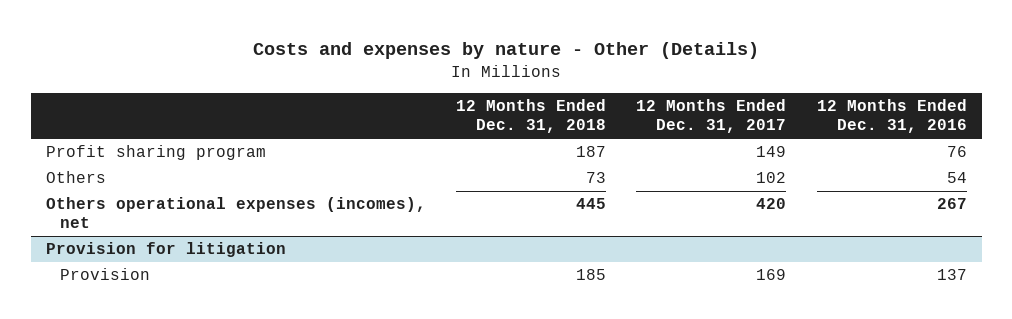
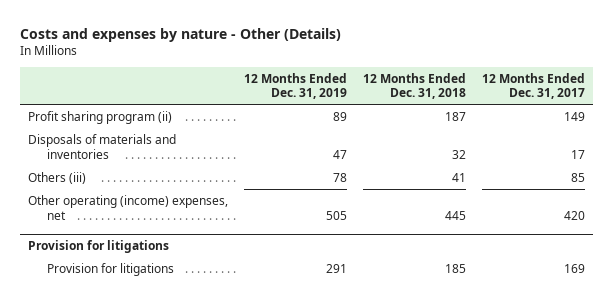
- | 12 Months Ended Dec. 31, 2018 | 12 Months Ended Dec. 31, 2017 | 12 Months Ended Dec. 31, 2016
+ | 12 Months Ended Dec. 31, 2019 | 12 Months Ended Dec. 31, 2018 | 12 Months Ended Dec. 31, 2017
- Profit sharing program | 187 | 149 | 76
- Others | 73 | 102 | 54
- Others operational expenses (incomes), net | 445 | 420 | 267
- Provision for litigation
- Provision | 185 | 169 | 137
+ Profit sharing program (ii) | 89 | 187 | 149
+ Disposals of materials and inventories | 47 | 32 | 17
+ Others (iii) | 78 | 41 | 85
+ Other operating (income) expenses, net | 505 | 445 | 420
+ Provision for litigations
+ Provision for litigations | 291 | 185 | 169

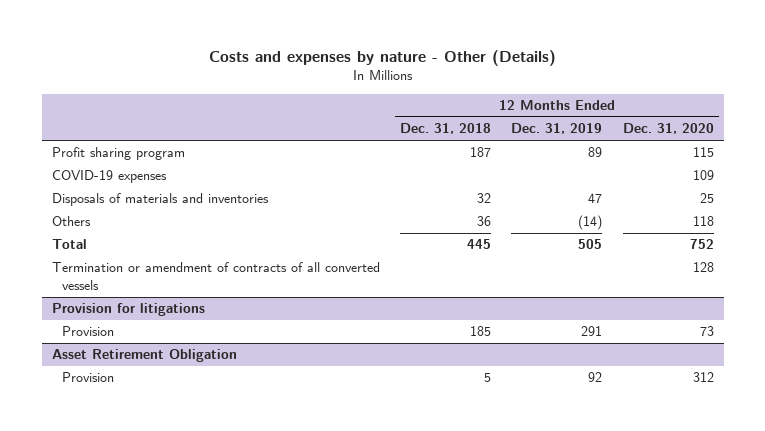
- | 12 Months Ended Dec. 31, 2019 | 12 Months Ended Dec. 31, 2018 | 12 Months Ended Dec. 31, 2017
+ | 12 Months Ended Dec. 31, 2018 | 12 Months Ended Dec. 31, 2019 | 12 Months Ended Dec. 31, 2020
- Profit sharing program (ii) | 89 | 187 | 149
+ Profit sharing program | 187 | 89 | 115
+ COVID-19 expenses | | | 109
- Others (iii) | 78 | 41 | 85
- Other operating (income) expenses, net | 505 | 445 | 420
+ Others | 36 | (14) | 118
+ Total | 445 | 505 | 752
+ Termination or amendment of contracts of all converted vessels | | | 128
@ Provision for litigations
- Provision for litigations | 291 | 185 | 169
+ Provision | 185 | 291 | 73
+ Asset Retirement Obligation
+ Provision | 5 | 92 | 312

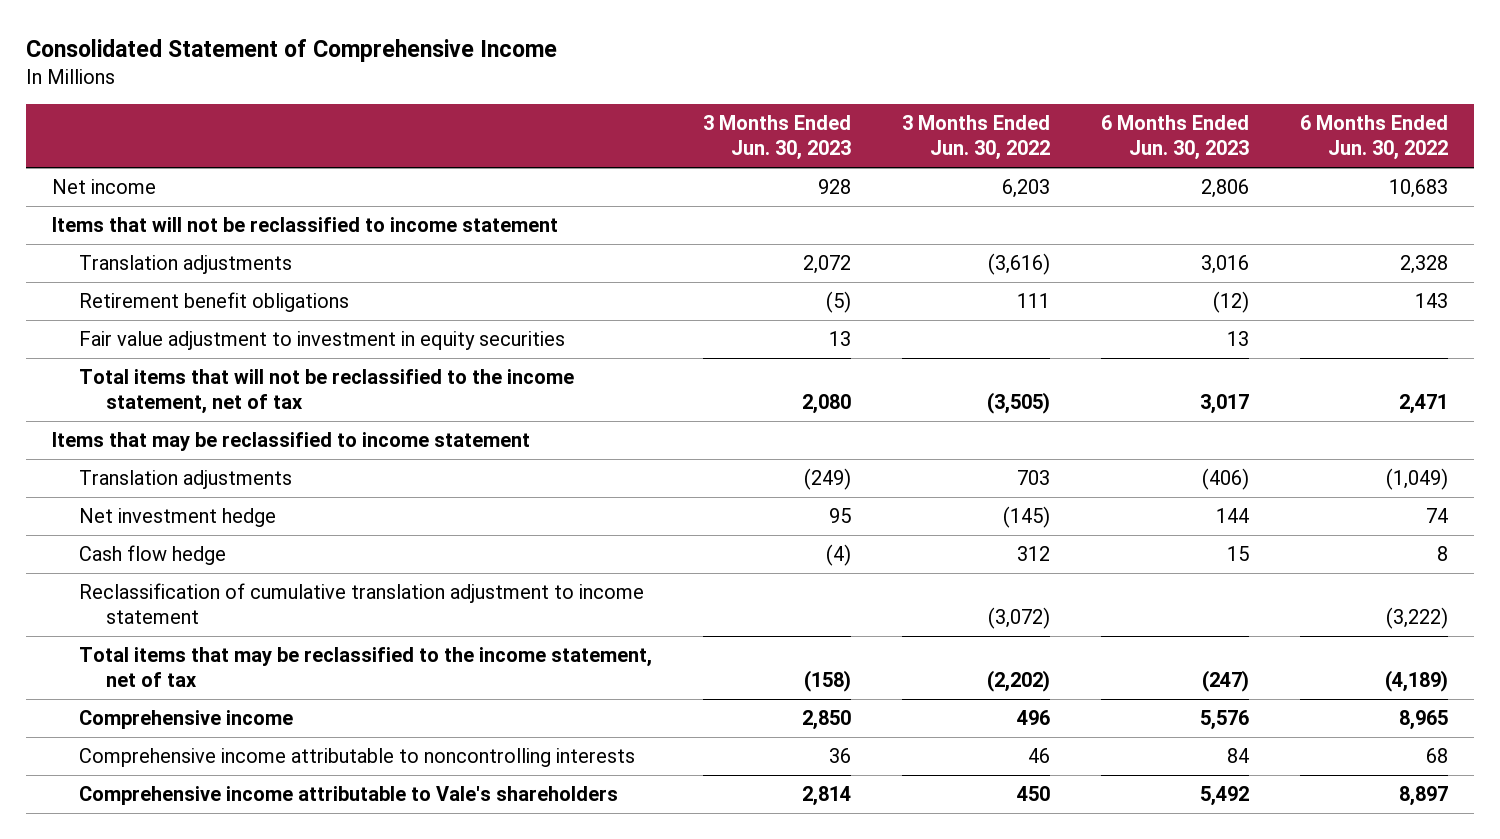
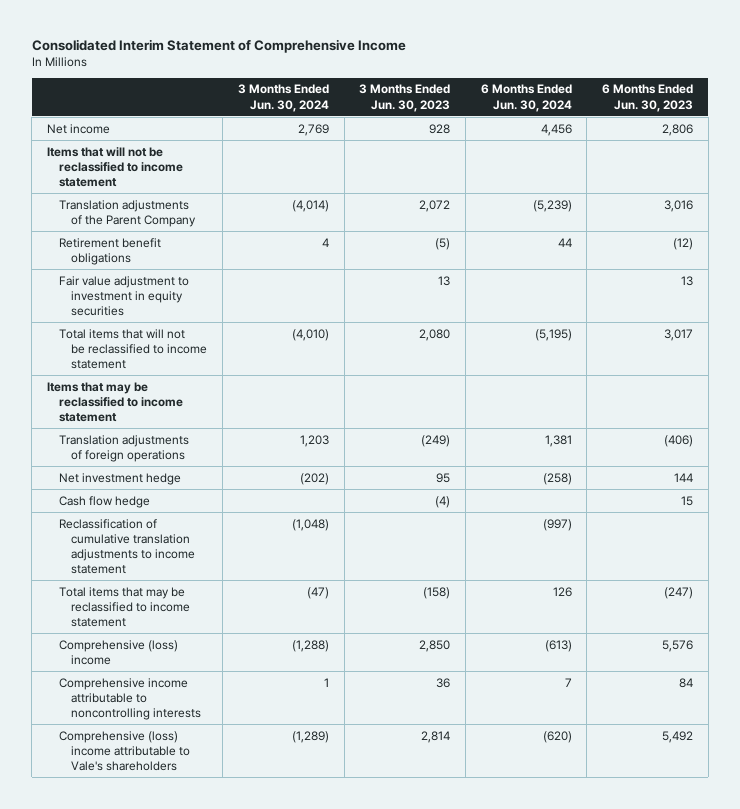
- Consolidated Statement of Comprehensive Income
+ Consolidated Interim Statement of Comprehensive Income
- | 3 Months Ended Jun. 30, 2023 | 3 Months Ended Jun. 30, 2022 | 6 Months Ended Jun. 30, 2023 | 6 Months Ended Jun. 30, 2022
+ | 3 Months Ended Jun. 30, 2024 | 3 Months Ended Jun. 30, 2023 | 6 Months Ended Jun. 30, 2024 | 6 Months Ended Jun. 30, 2023
- Translation adjustments | 2,072 | (3,616) | 3,016 | 2,328
+ Translation adjustments of the Parent Company | (4,014) | 2,072 | (5,239) | 3,016
- Total items that will not be reclassified to the income statement, net of tax | 2,080 | (3,505) | 3,017 | 2,471
+ Total items that will not be reclassified to income statement | (4,010) | 2,080 | (5,195) | 3,017
- Translation adjustments | (249) | 703 | (406) | (1,049)
+ Translation adjustments of foreign operations | 1,203 | (249) | 1,381 | (406)
- Reclassification of cumulative translation adjustment to income statement | | (3,072) | | (3,222)
- Total items that may be reclassified to the income statement, net of tax | (158) | (2,202) | (247) | (4,189)
- Comprehensive income | 2,850 | 496 | 5,576 | 8,965
+ Reclassification of cumulative translation adjustments to income statement | (1,048) | | (997) |
+ Total items that may be reclassified to income statement | (47) | (158) | 126 | (247)
+ Comprehensive (loss) income | (1,288) | 2,850 | (613) | 5,576
- Comprehensive income attributable to Vale's shareholders | 2,814 | 450 | 5,492 | 8,897
+ Comprehensive (loss) income attributable to Vale's shareholders | (1,289) | 2,814 | (620) | 5,492

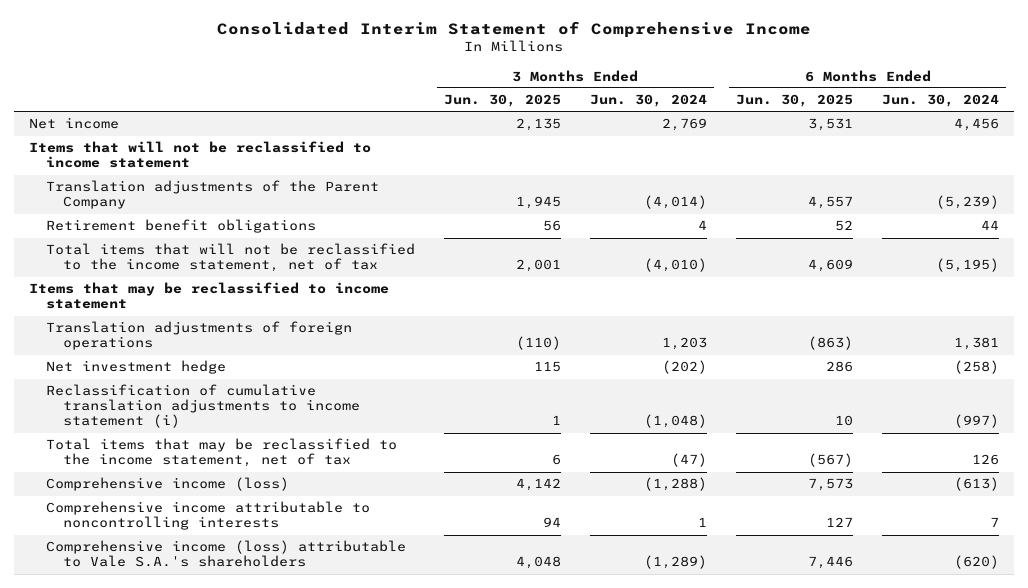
- | 3 Months Ended Jun. 30, 2024 | 3 Months Ended Jun. 30, 2023 | 6 Months Ended Jun. 30, 2024 | 6 Months Ended Jun. 30, 2023
+ | 3 Months Ended Jun. 30, 2025 | 3 Months Ended Jun. 30, 2024 | 6 Months Ended Jun. 30, 2025 | 6 Months Ended Jun. 30, 2024
- Fair value adjustment to investment in equity securities | | 13 | | 13
- Total items that will not be reclassified to income statement | (4,010) | 2,080 | (5,195) | 3,017
+ Total items that will not be reclassified to the income statement, net of tax | 2,001 | (4,010) | 4,609 | (5,195)
- Cash flow hedge | | (4) | | 15
- Reclassification of cumulative translation adjustments to income statement | (1,048) | | (997) |
- Total items that may be reclassified to income statement | (47) | (158) | 126 | (247)
- Comprehensive (loss) income | (1,288) | 2,850 | (613) | 5,576
+ Reclassification of cumulative translation adjustments to income statement (i) | 1 | (1,048) | 10 | (997)
+ Total items that may be reclassified to the income statement, net of tax | 6 | (47) | (567) | 126
+ Comprehensive income (loss) | 4,142 | (1,288) | 7,573 | (613)
- Comprehensive (loss) income attributable to Vale's shareholders | (1,289) | 2,814 | (620) | 5,492
+ Comprehensive income (loss) attributable to Vale S.A.'s shareholders | 4,048 | (1,289) | 7,446 | (620)

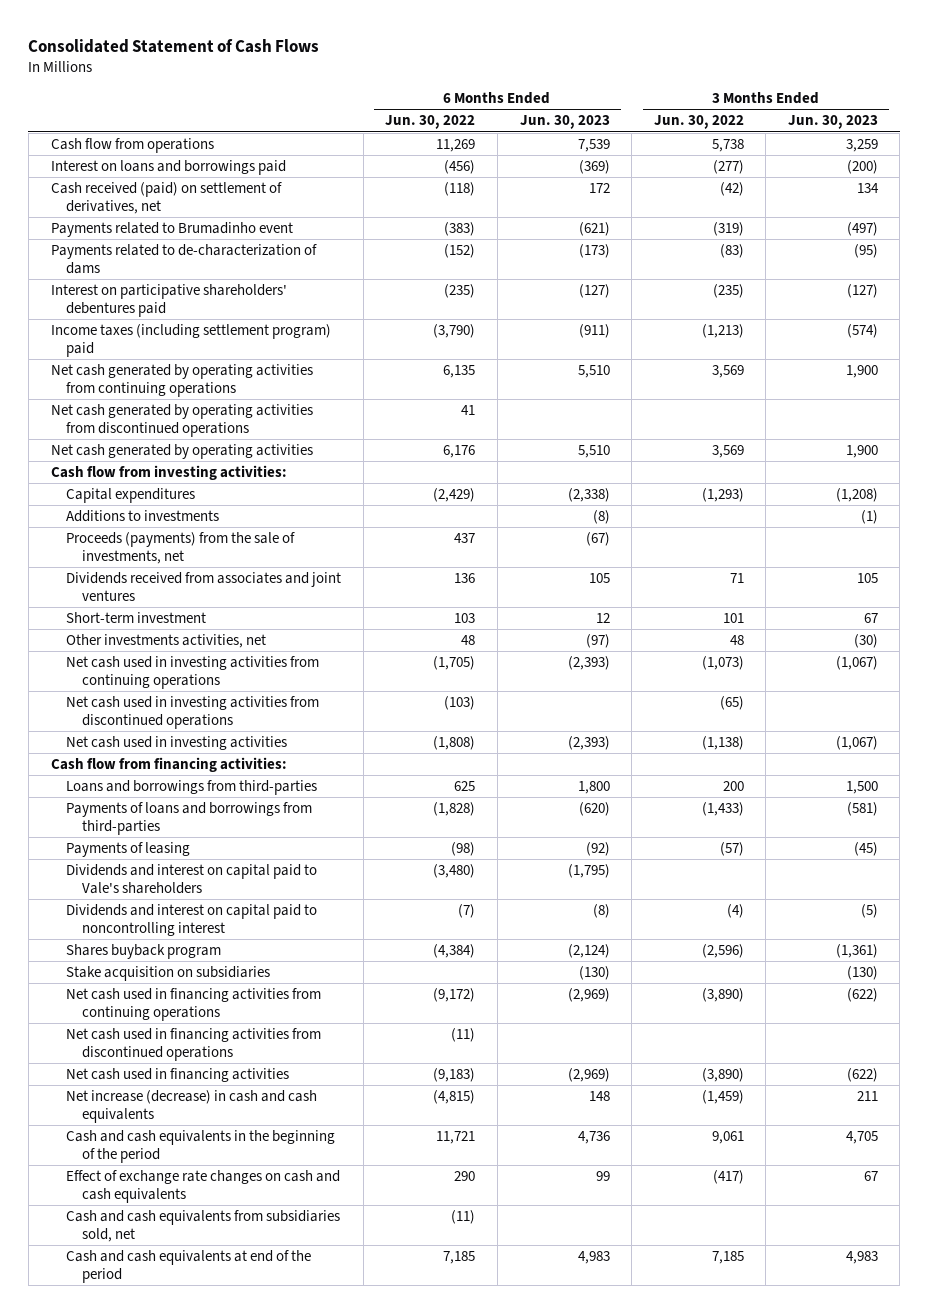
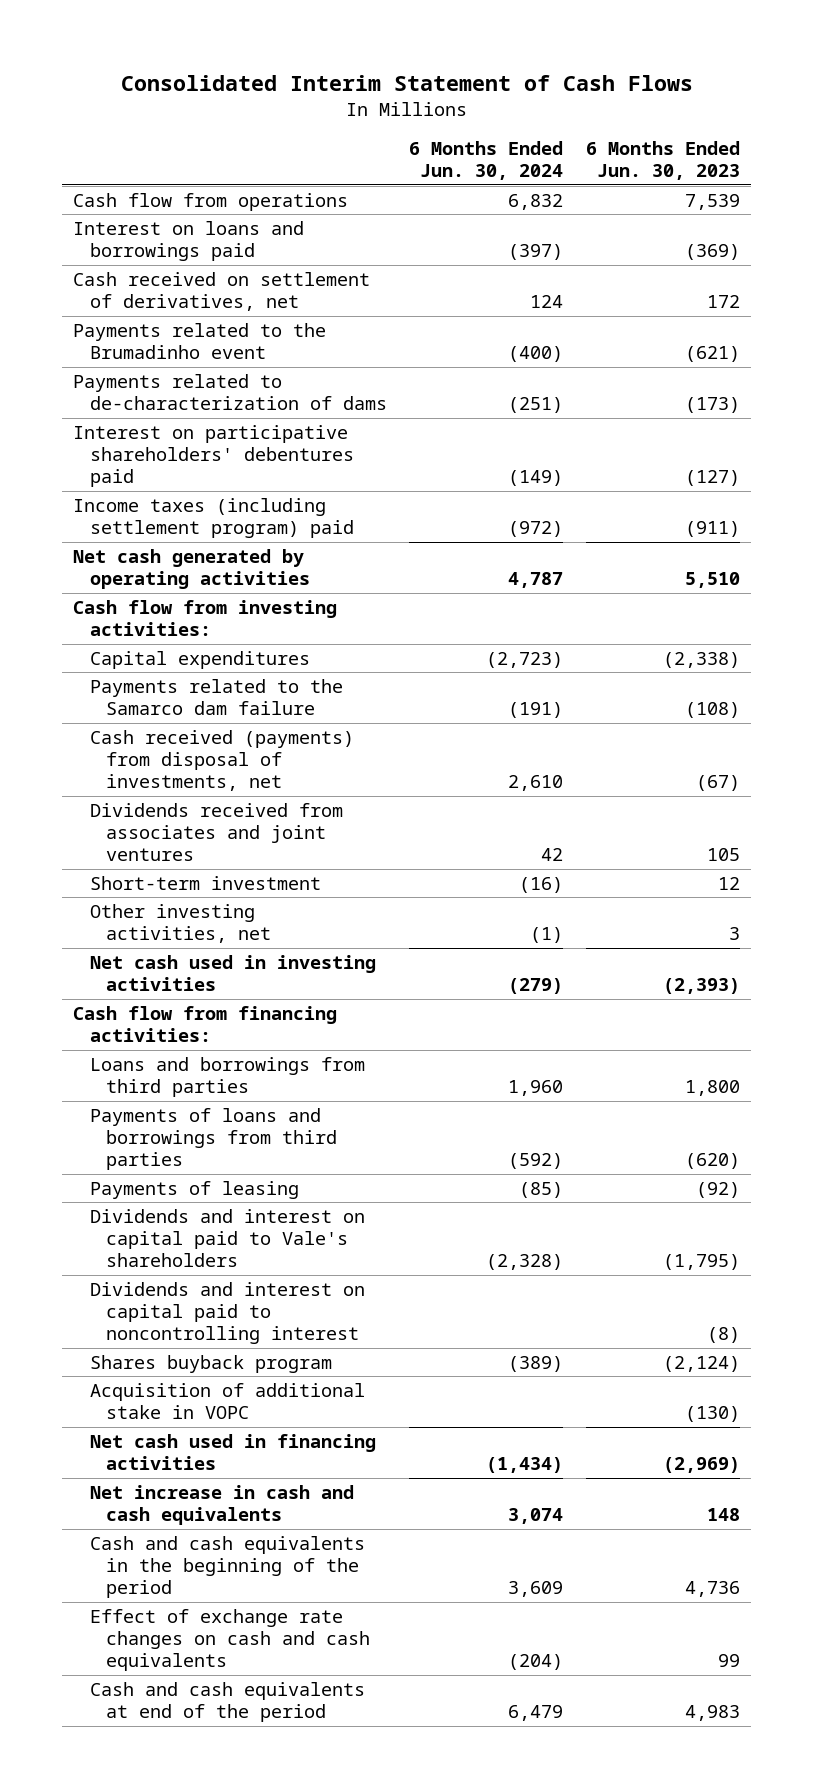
- Consolidated Statement of Cash Flows
+ Consolidated Interim Statement of Cash Flows
- | 6 Months Ended Jun. 30, 2022 | 6 Months Ended Jun. 30, 2023 | 3 Months Ended Jun. 30, 2022 | 3 Months Ended Jun. 30, 2023
+ | 6 Months Ended Jun. 30, 2024 | 6 Months Ended Jun. 30, 2023
- Cash received (paid) on settlement of derivatives, net | (118) | 172 | (42) | 134
- Payments related to Brumadinho event | (383) | (621) | (319) | (497)
+ Cash received on settlement of derivatives, net | 124 | 172
+ Payments related to the Brumadinho event | (400) | (621)
- Net cash generated by operating activities from continuing operations | 6,135 | 5,510 | 3,569 | 1,900
- Net cash generated by operating activities from discontinued operations | 41 | | |
- Additions to investments | | (8) | | (1)
- Proceeds (payments) from the sale of investments, net | 437 | (67) | |
+ Payments related to the Samarco dam failure | (191) | (108)
+ Cash received (payments) from disposal of investments, net | 2,610 | (67)
- Other investments activities, net | 48 | (97) | 48 | (30)
- Net cash used in investing activities from continuing operations | (1,705) | (2,393) | (1,073) | (1,067)
- Net cash used in investing activities from discontinued operations | (103) | | (65) |
+ Other investing activities, net | (1) | 3
- Loans and borrowings from third-parties | 625 | 1,800 | 200 | 1,500
- Payments of loans and borrowings from third-parties | (1,828) | (620) | (1,433) | (581)
+ Loans and borrowings from third parties | 1,960 | 1,800
+ Payments of loans and borrowings from third parties | (592) | (620)
- Stake acquisition on subsidiaries | | (130) | | (130)
- Net cash used in financing activities from continuing operations | (9,172) | (2,969) | (3,890) | (622)
- Net cash used in financing activities from discontinued operations | (11) | | |
+ Acquisition of additional stake in VOPC | | (130)
- Net increase (decrease) in cash and cash equivalents | (4,815) | 148 | (1,459) | 211
+ Net increase in cash and cash equivalents | 3,074 | 148
- Cash and cash equivalents from subsidiaries sold, net | (11) | | |

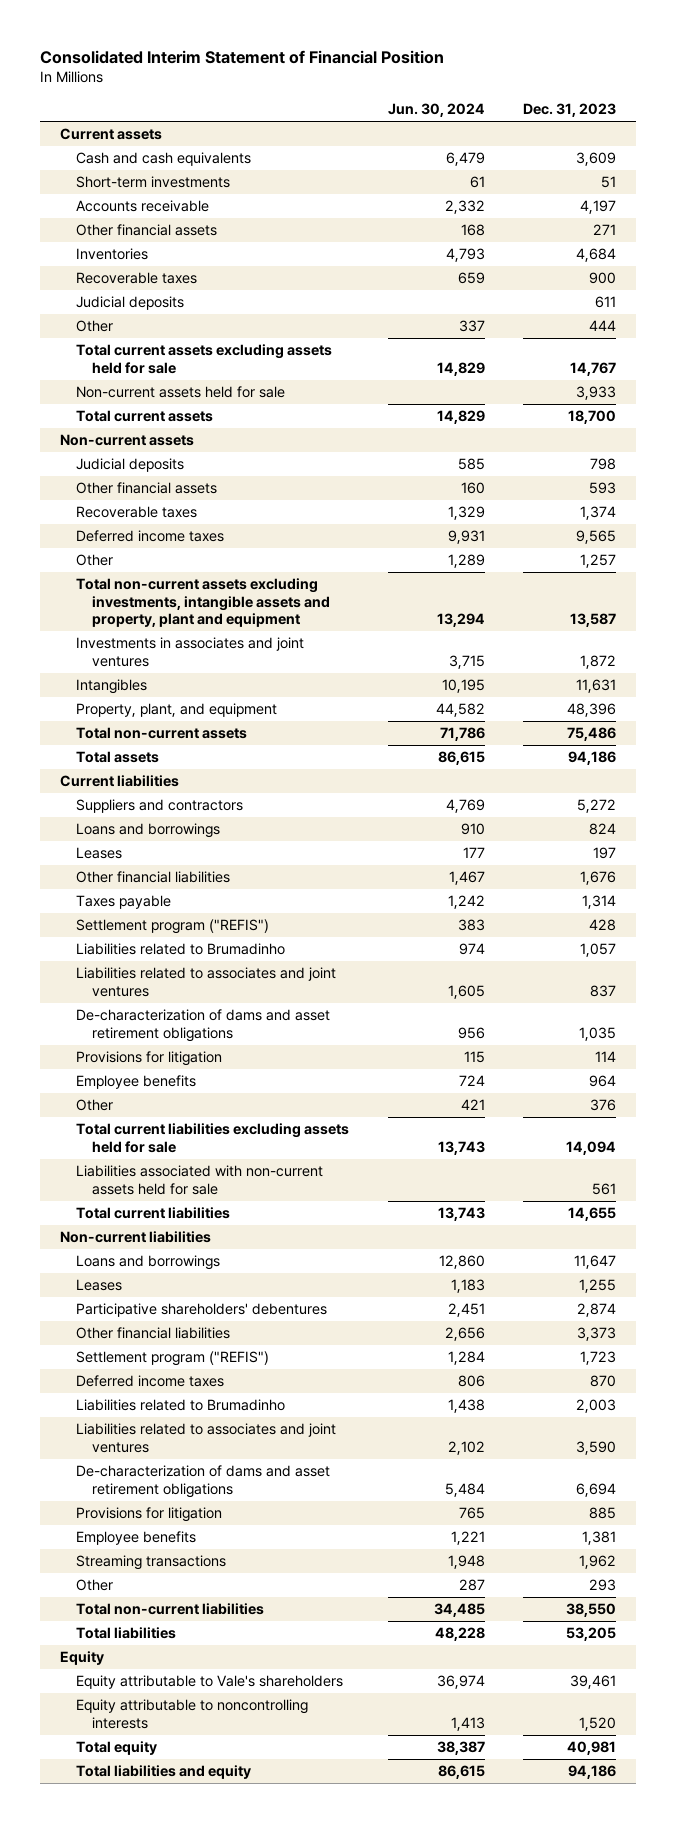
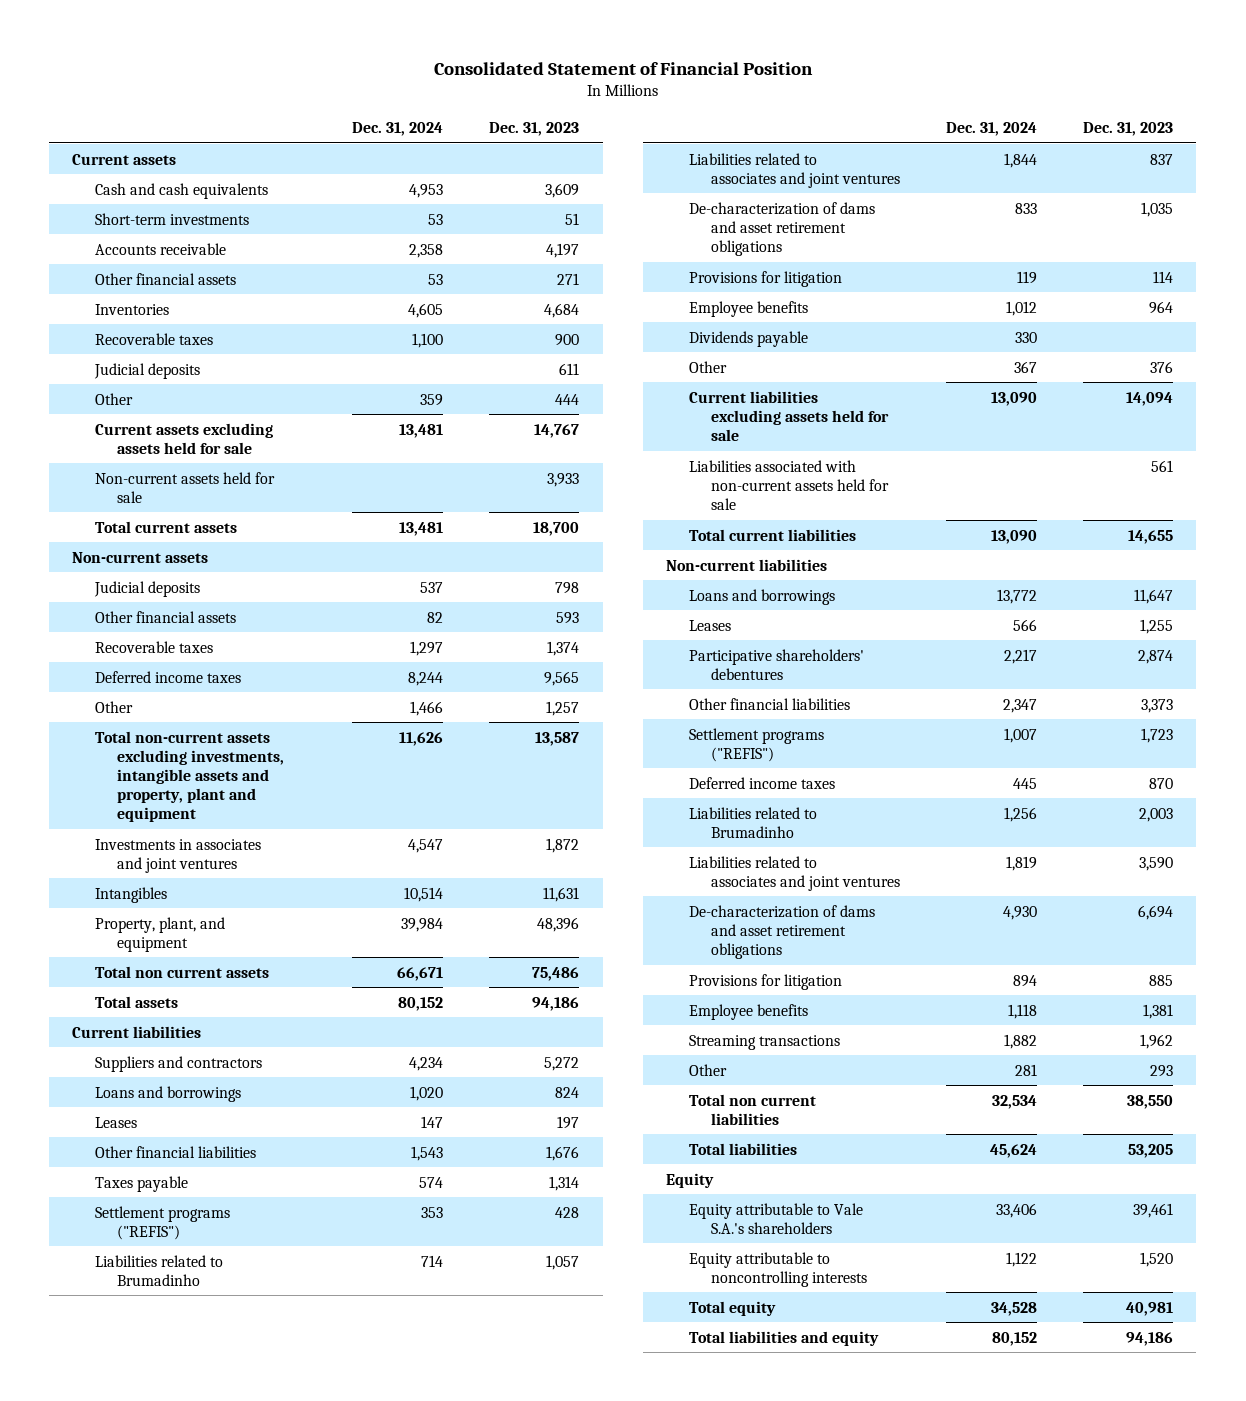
- Consolidated Interim Statement of Financial Position
+ Consolidated Statement of Financial Position
- | Jun. 30, 2024 | Dec. 31, 2023
+ | Dec. 31, 2024 | Dec. 31, 2023
- Total current assets excluding assets held for sale | 14,829 | 14,767
+ Current assets excluding assets held for sale | 13,481 | 14,767
- Total non-current assets | 71,786 | 75,486
+ Total non current assets | 66,671 | 75,486
- Settlement program ("REFIS") | 383 | 428
+ Settlement programs ("REFIS") | 353 | 428
+ Dividends payable | 330 |
- Total current liabilities excluding assets held for sale | 13,743 | 14,094
+ Current liabilities excluding assets held for sale | 13,090 | 14,094
- Settlement program ("REFIS") | 1,284 | 1,723
+ Settlement programs ("REFIS") | 1,007 | 1,723
- Total non-current liabilities | 34,485 | 38,550
+ Total non current liabilities | 32,534 | 38,550
- Equity attributable to Vale's shareholders | 36,974 | 39,461
+ Equity attributable to Vale S.A.'s shareholders | 33,406 | 39,461

